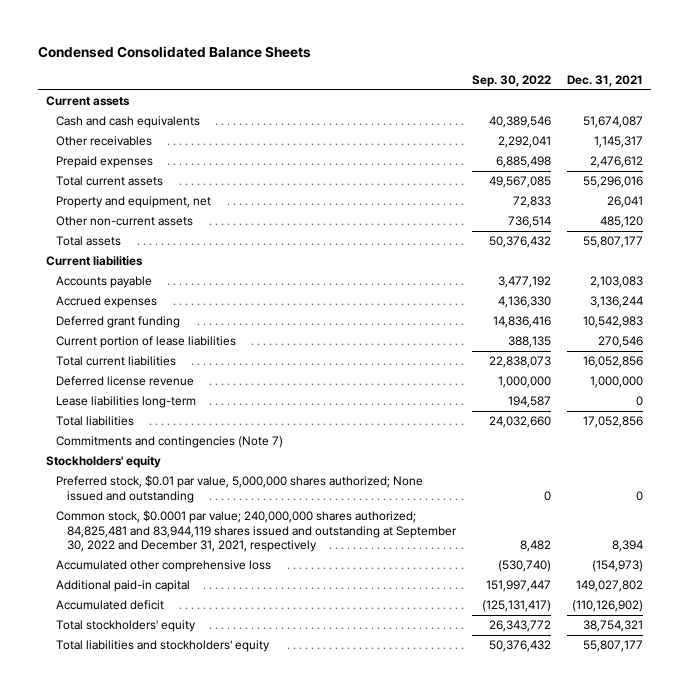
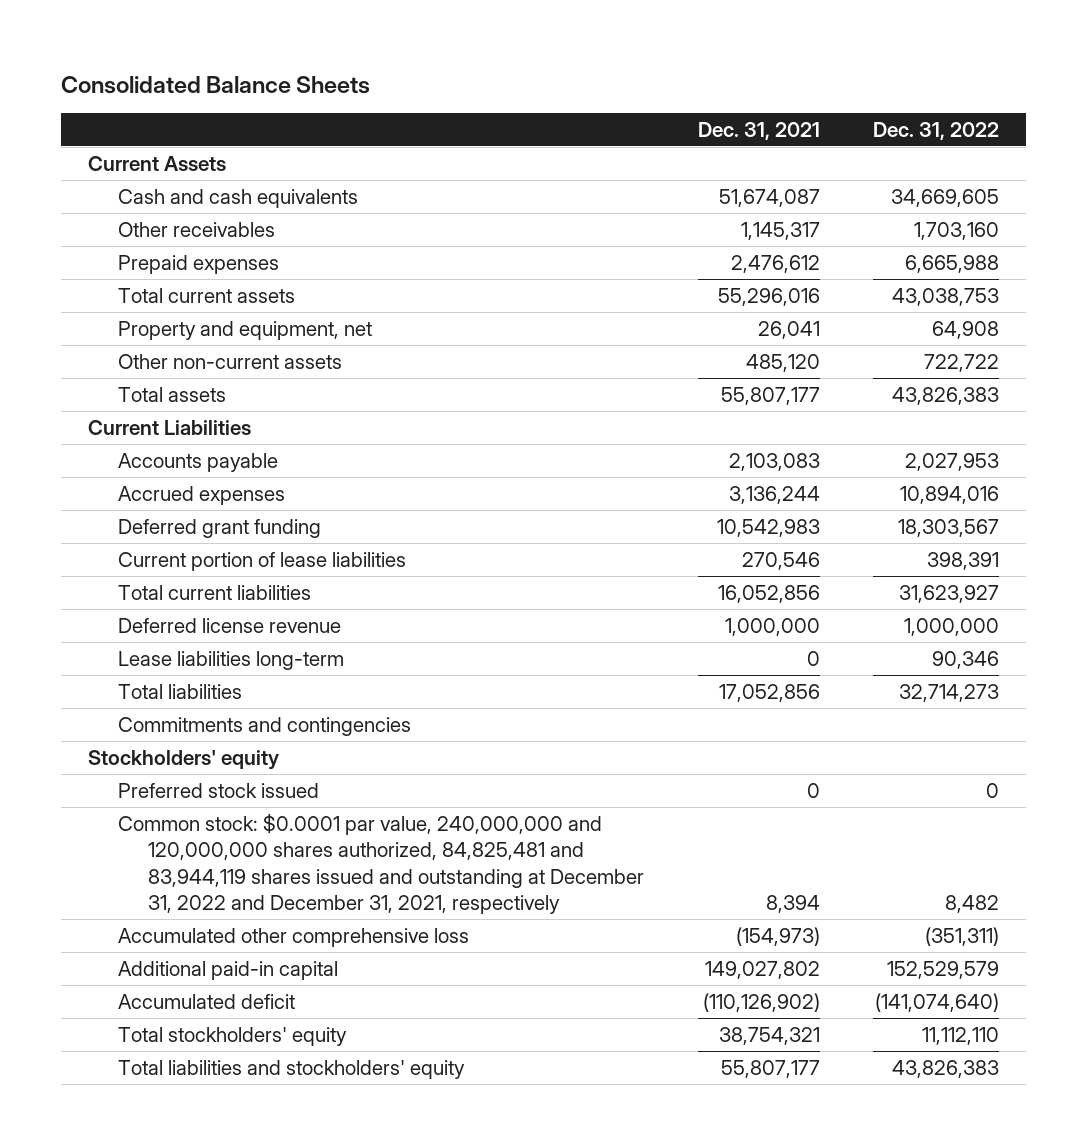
- Condensed Consolidated Balance Sheets
+ Consolidated Balance Sheets
- | Sep. 30, 2022 | Dec. 31, 2021
+ | Dec. 31, 2021 | Dec. 31, 2022
- Current assets
+ Current Assets
- Current liabilities
+ Current Liabilities
- Commitments and contingencies (Note 7)
+ Commitments and contingencies
- Preferred stock, $0.01 par value, 5,000,000 shares authorized; None issued and outstanding | 0 | 0
- Common stock, $0.0001 par value; 240,000,000 shares authorized; 84,825,481 and 83,944,119 shares issued and outstanding at September 30, 2022 and December 31, 2021, respectively | 8,482 | 8,394
+ Preferred stock issued | 0 | 0
+ Common stock: $0.0001 par value, 240,000,000 and 120,000,000 shares authorized, 84,825,481 and 83,944,119 shares issued and outstanding at December 31, 2022 and December 31, 2021, respectively | 8,394 | 8,482

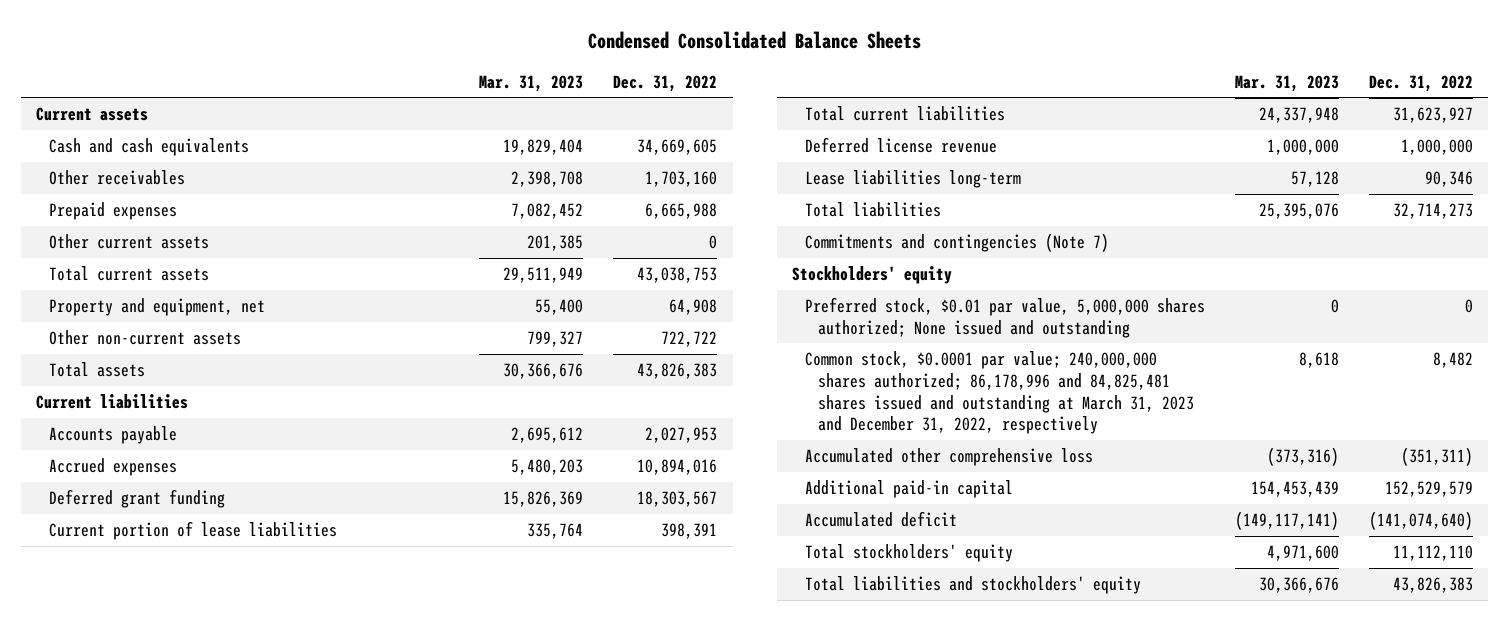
- Consolidated Balance Sheets
+ Condensed Consolidated Balance Sheets
- | Dec. 31, 2021 | Dec. 31, 2022
+ | Mar. 31, 2023 | Dec. 31, 2022
- Current Assets
+ Current assets
+ Other current assets | 201,385 | 0
- Current Liabilities
+ Current liabilities
- Commitments and contingencies
+ Commitments and contingencies (Note 7)
- Preferred stock issued | 0 | 0
- Common stock: $0.0001 par value, 240,000,000 and 120,000,000 shares authorized, 84,825,481 and 83,944,119 shares issued and outstanding at December 31, 2022 and December 31, 2021, respectively | 8,394 | 8,482
+ Preferred stock, $0.01 par value, 5,000,000 shares authorized; None issued and outstanding | 0 | 0
+ Common stock, $0.0001 par value; 240,000,000 shares authorized; 86,178,996 and 84,825,481 shares issued and outstanding at March 31, 2023 and December 31, 2022, respectively | 8,618 | 8,482

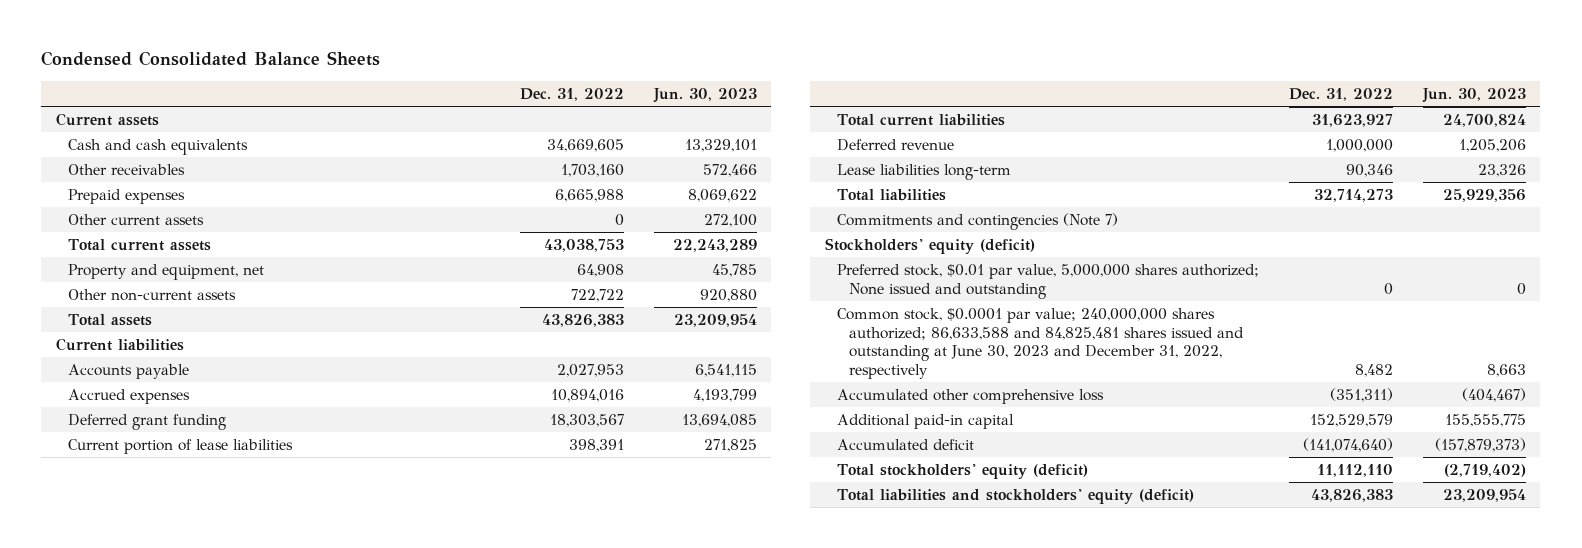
- | Mar. 31, 2023 | Dec. 31, 2022
+ | Dec. 31, 2022 | Jun. 30, 2023
- Deferred license revenue | 1,000,000 | 1,000,000
+ Deferred revenue | 1,000,000 | 1,205,206
- Stockholders' equity
+ Stockholders' equity (deficit)
- Common stock, $0.0001 par value; 240,000,000 shares authorized; 86,178,996 and 84,825,481 shares issued and outstanding at March 31, 2023 and December 31, 2022, respectively | 8,618 | 8,482
+ Common stock, $0.0001 par value; 240,000,000 shares authorized; 86,633,588 and 84,825,481 shares issued and outstanding at June 30, 2023 and December 31, 2022, respectively | 8,482 | 8,663
- Total stockholders' equity | 4,971,600 | 11,112,110
- Total liabilities and stockholders' equity | 30,366,676 | 43,826,383
+ Total stockholders' equity (deficit) | 11,112,110 | (2,719,402)
+ Total liabilities and stockholders' equity (deficit) | 43,826,383 | 23,209,954

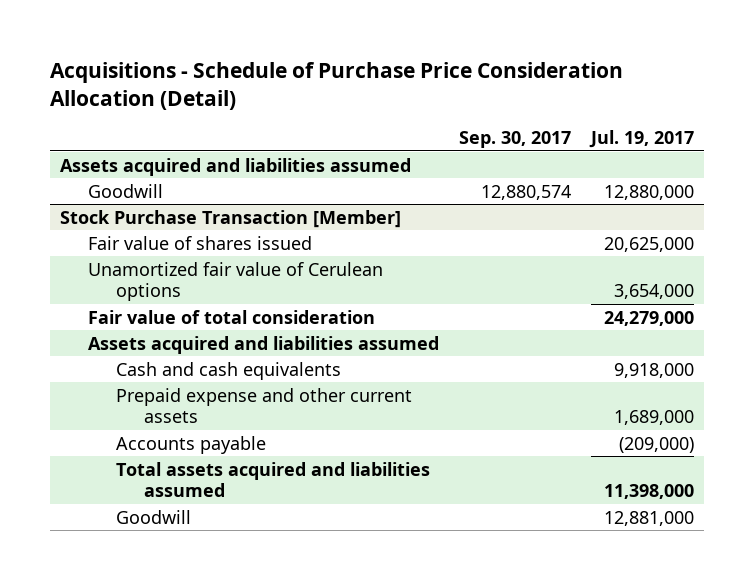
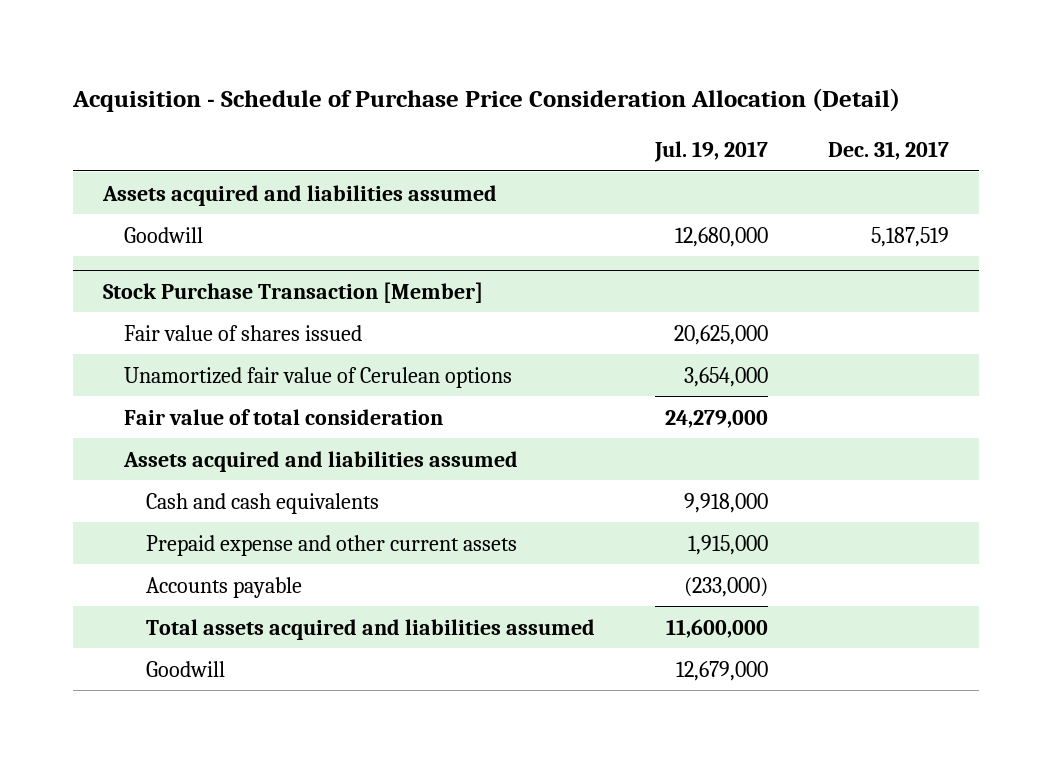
- Acquisitions - Schedule of Purchase Price Consideration Allocation (Detail)
+ Acquisition - Schedule of Purchase Price Consideration Allocation (Detail)
- | Sep. 30, 2017 | Jul. 19, 2017
+ | Jul. 19, 2017 | Dec. 31, 2017
- Goodwill | 12,880,574 | 12,880,000
+ Goodwill | 12,680,000 | 5,187,519
@ Stock Purchase Transaction [Member]
- Prepaid expense and other current assets | | 1,689,000
- Accounts payable | | (209,000)
- Total assets acquired and liabilities assumed | | 11,398,000
- Goodwill | | 12,881,000
+ Prepaid expense and other current assets | 1,915,000 |
+ Accounts payable | (233,000) |
+ Total assets acquired and liabilities assumed | 11,600,000 |
+ Goodwill | 12,679,000 |

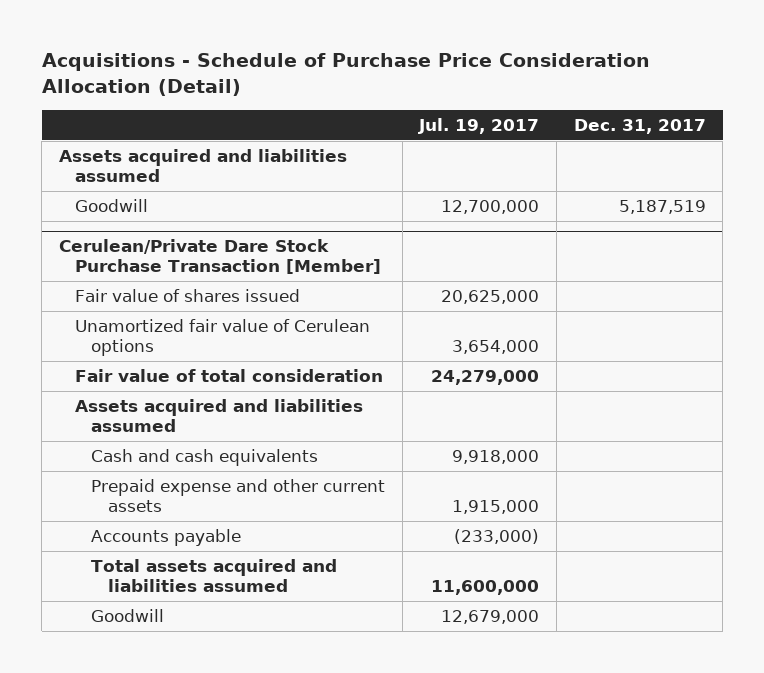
- Acquisition - Schedule of Purchase Price Consideration Allocation (Detail)
+ Acquisitions - Schedule of Purchase Price Consideration Allocation (Detail)
- Goodwill | 12,680,000 | 5,187,519
- Stock Purchase Transaction [Member]
+ Goodwill | 12,700,000 | 5,187,519
+ Cerulean/Private Dare Stock Purchase Transaction [Member]

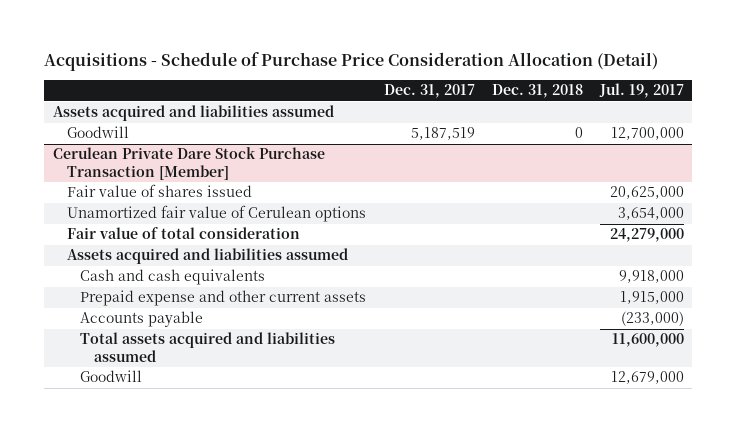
- | Jul. 19, 2017 | Dec. 31, 2017
+ | Dec. 31, 2017 | Dec. 31, 2018 | Jul. 19, 2017
- Cerulean/Private Dare Stock Purchase Transaction [Member]
+ Cerulean Private Dare Stock Purchase Transaction [Member]

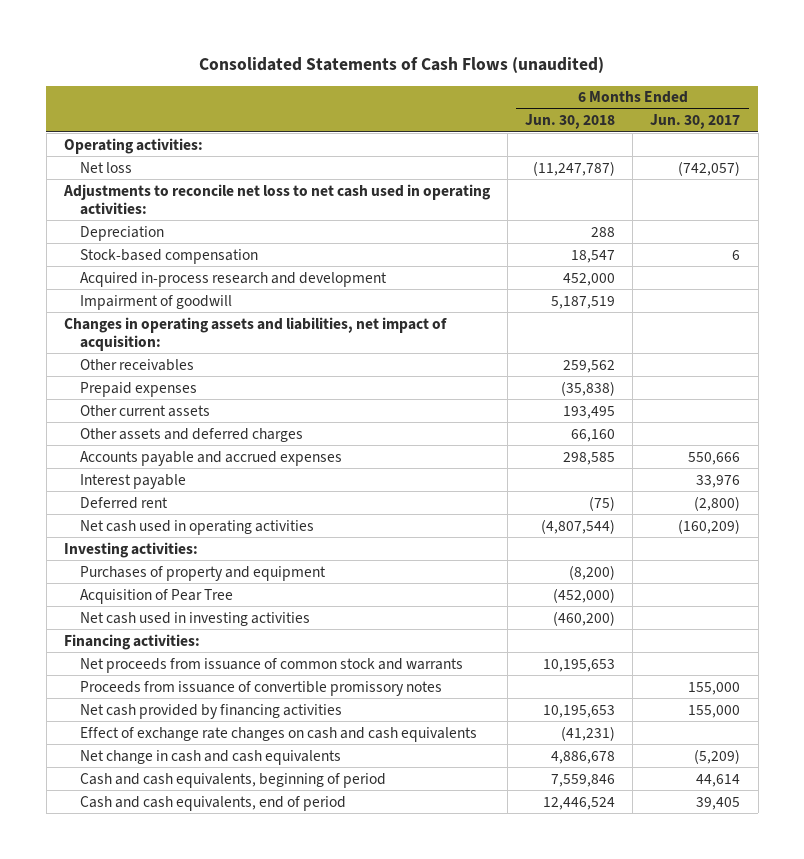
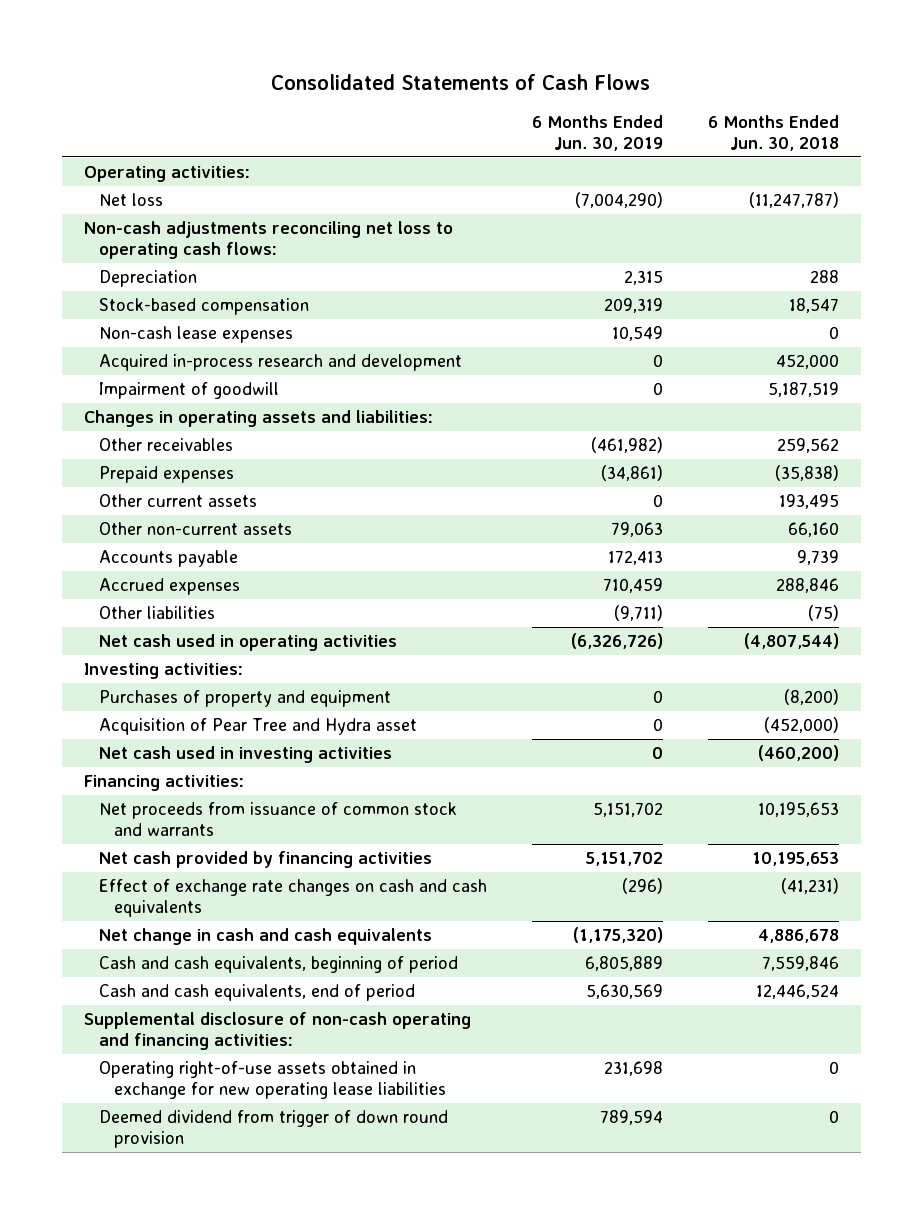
- Consolidated Statements of Cash Flows (unaudited)
+ Consolidated Statements of Cash Flows
- | 6 Months Ended Jun. 30, 2018 | 6 Months Ended Jun. 30, 2017
+ | 6 Months Ended Jun. 30, 2019 | 6 Months Ended Jun. 30, 2018
- Adjustments to reconcile net loss to net cash used in operating activities:
+ Non-cash adjustments reconciling net loss to operating cash flows:
+ Non-cash lease expenses | 10,549 | 0
- Changes in operating assets and liabilities, net impact of acquisition:
+ Changes in operating assets and liabilities:
- Other assets and deferred charges | 66,160 |
- Accounts payable and accrued expenses | 298,585 | 550,666
- Interest payable | | 33,976
- Deferred rent | (75) | (2,800)
+ Other non-current assets | 79,063 | 66,160
+ Accounts payable | 172,413 | 9,739
+ Accrued expenses | 710,459 | 288,846
+ Other liabilities | (9,711) | (75)
- Acquisition of Pear Tree | (452,000) |
+ Acquisition of Pear Tree and Hydra asset | 0 | (452,000)
- Proceeds from issuance of convertible promissory notes | | 155,000
+ Supplemental disclosure of non-cash operating and financing activities:
+ Operating right-of-use assets obtained in exchange for new operating lease liabilities | 231,698 | 0
+ Deemed dividend from trigger of down round provision | 789,594 | 0

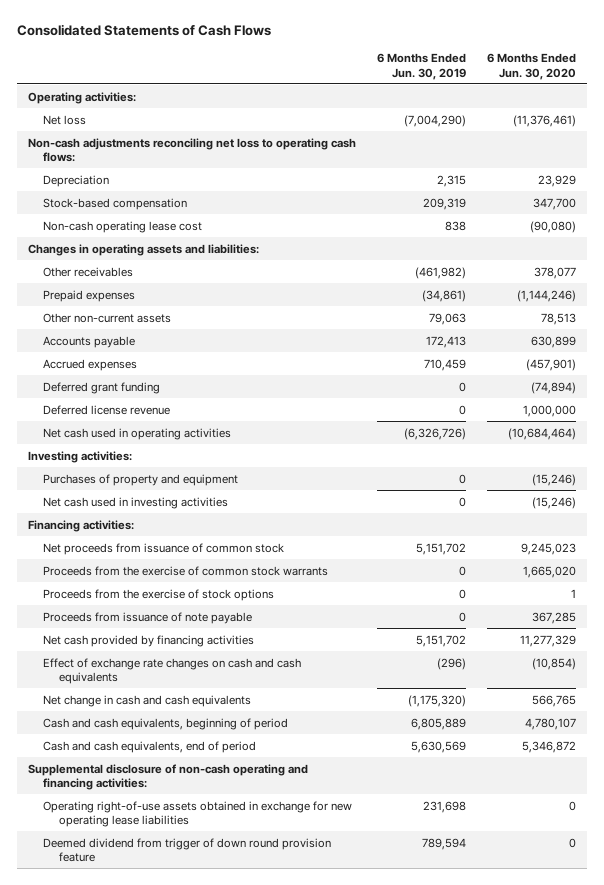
- | 6 Months Ended Jun. 30, 2019 | 6 Months Ended Jun. 30, 2018
+ | 6 Months Ended Jun. 30, 2019 | 6 Months Ended Jun. 30, 2020
- Non-cash lease expenses | 10,549 | 0
- Acquired in-process research and development | 0 | 452,000
- Impairment of goodwill | 0 | 5,187,519
+ Non-cash operating lease cost | 838 | (90,080)
- Other current assets | 0 | 193,495
- Other liabilities | (9,711) | (75)
+ Deferred grant funding | 0 | (74,894)
+ Deferred license revenue | 0 | 1,000,000
- Acquisition of Pear Tree and Hydra asset | 0 | (452,000)
- Net proceeds from issuance of common stock and warrants | 5,151,702 | 10,195,653
+ Net proceeds from issuance of common stock | 5,151,702 | 9,245,023
+ Proceeds from the exercise of common stock warrants | 0 | 1,665,020
+ Proceeds from the exercise of stock options | 0 | 1
+ Proceeds from issuance of note payable | 0 | 367,285
- Deemed dividend from trigger of down round provision | 789,594 | 0
+ Deemed dividend from trigger of down round provision feature | 789,594 | 0

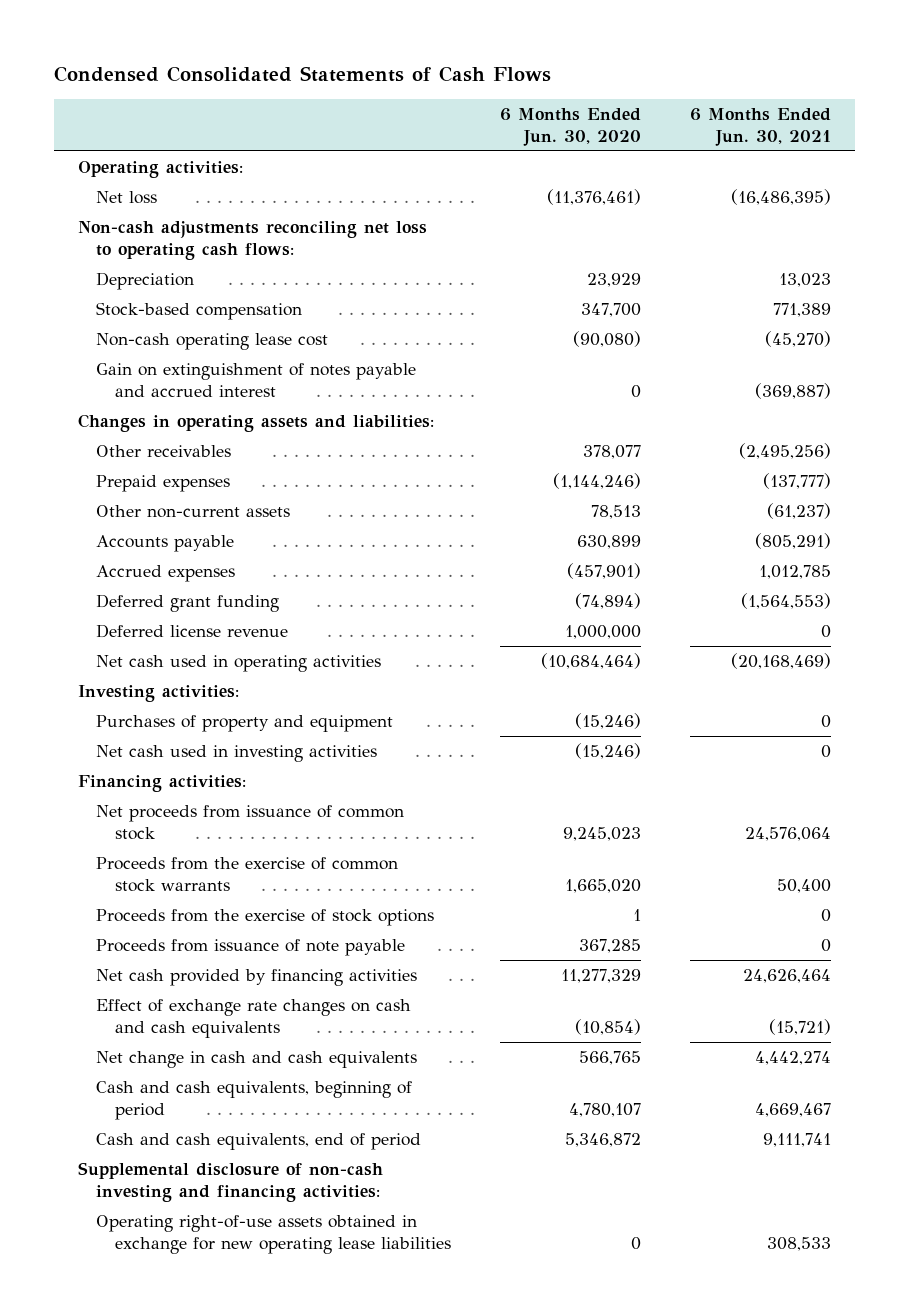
- Consolidated Statements of Cash Flows
+ Condensed Consolidated Statements of Cash Flows
- | 6 Months Ended Jun. 30, 2019 | 6 Months Ended Jun. 30, 2020
+ | 6 Months Ended Jun. 30, 2020 | 6 Months Ended Jun. 30, 2021
+ Gain on extinguishment of notes payable and accrued interest | 0 | (369,887)
- Supplemental disclosure of non-cash operating and financing activities:
+ Supplemental disclosure of non-cash investing and financing activities:
- Deemed dividend from trigger of down round provision feature | 789,594 | 0

